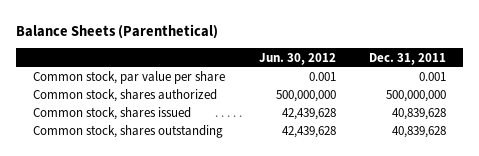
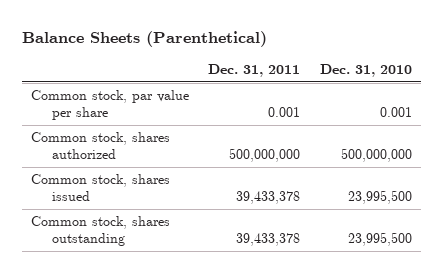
- | Jun. 30, 2012 | Dec. 31, 2011
+ | Dec. 31, 2011 | Dec. 31, 2010
- Common stock, shares issued | 42,439,628 | 40,839,628
- Common stock, shares outstanding | 42,439,628 | 40,839,628
+ Common stock, shares issued | 39,433,378 | 23,995,500
+ Common stock, shares outstanding | 39,433,378 | 23,995,500

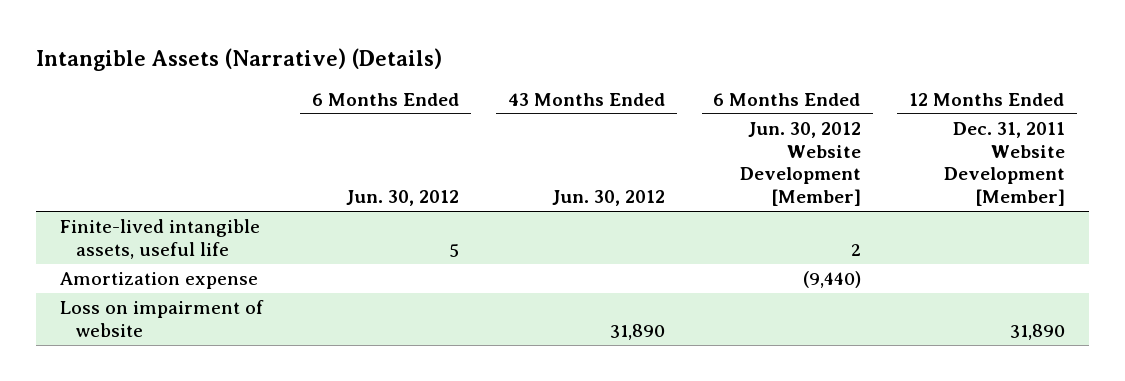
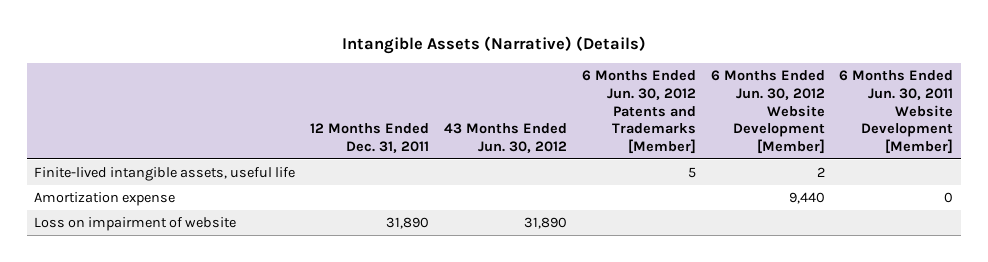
- | 6 Months Ended Jun. 30, 2012 | 43 Months Ended Jun. 30, 2012 | 6 Months Ended Jun. 30, 2012 Website Development [Member] | 12 Months Ended Dec. 31, 2011 Website Development [Member]
+ | 12 Months Ended Dec. 31, 2011 | 43 Months Ended Jun. 30, 2012 | 6 Months Ended Jun. 30, 2012 Patents and Trademarks [Member] | 6 Months Ended Jun. 30, 2012 Website Development [Member] | 6 Months Ended Jun. 30, 2011 Website Development [Member]
- Amortization expense | | | (9,440) |
+ Amortization expense | | | | 9,440 | 0

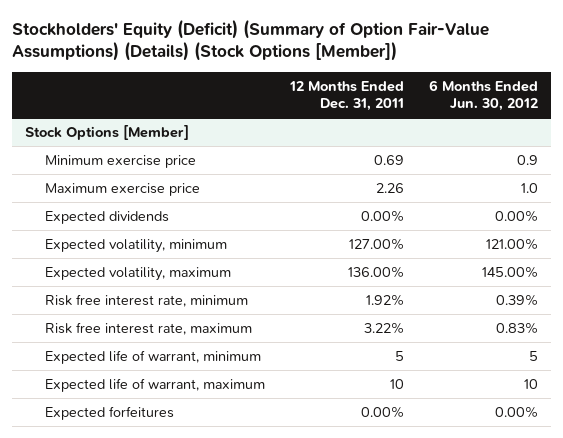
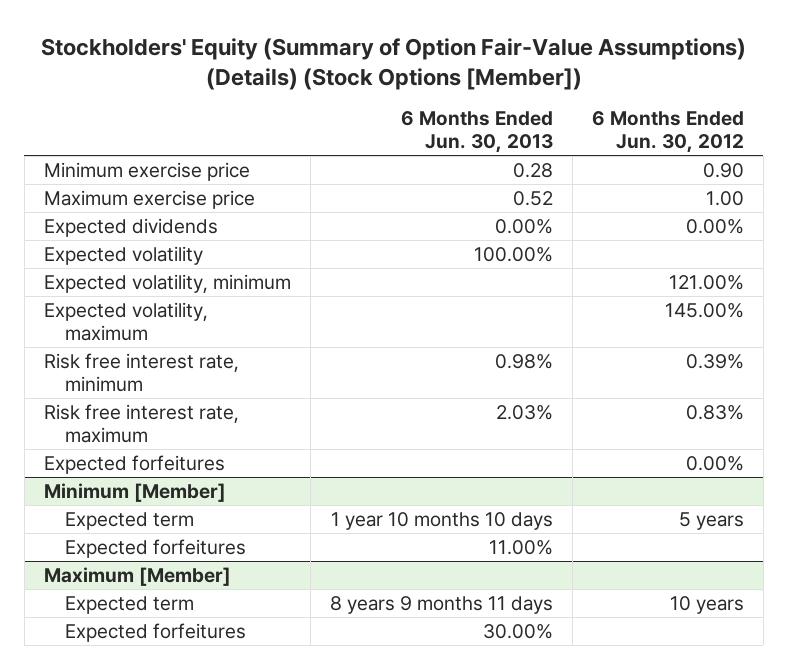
- Stockholders' Equity (Deficit) (Summary of Option Fair-Value Assumptions) (Details) (Stock Options [Member])
+ Stockholders' Equity (Summary of Option Fair-Value Assumptions) (Details) (Stock Options [Member])
- | 12 Months Ended Dec. 31, 2011 | 6 Months Ended Jun. 30, 2012
+ | 6 Months Ended Jun. 30, 2013 | 6 Months Ended Jun. 30, 2012
- Stock Options [Member]
- Minimum exercise price | 0.69 | 0.9
- Maximum exercise price | 2.26 | 1.0
+ Minimum exercise price | 0.28 | 0.90
+ Maximum exercise price | 0.52 | 1.00
+ Expected volatility | 100.00% |
- Expected life of warrant, minimum | 5 | 5
- Expected life of warrant, maximum | 10 | 10
+ Minimum [Member]
+ Expected term | 1 year 10 months 10 days | 5 years
+ Expected forfeitures | 11.00% |
+ Maximum [Member]
+ Expected term | 8 years 9 months 11 days | 10 years
+ Expected forfeitures | 30.00% |

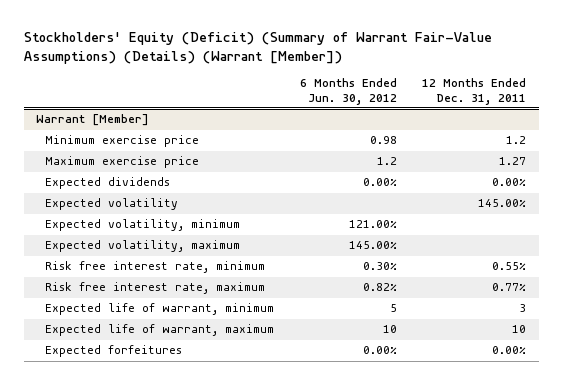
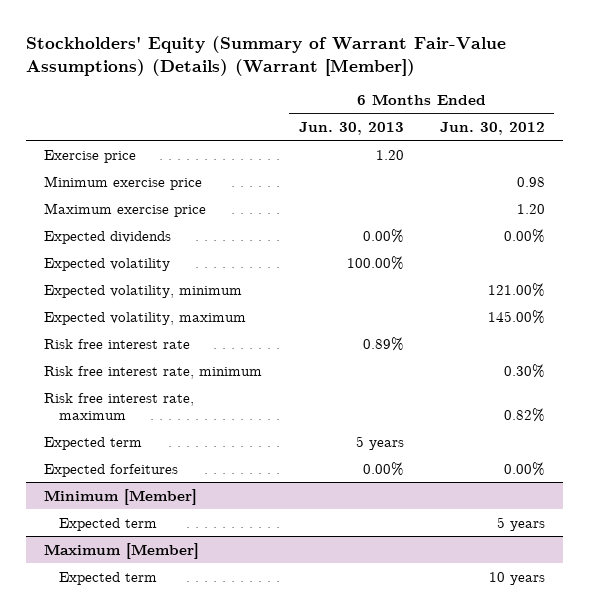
- Stockholders' Equity (Deficit) (Summary of Warrant Fair-Value Assumptions) (Details) (Warrant [Member])
+ Stockholders' Equity (Summary of Warrant Fair-Value Assumptions) (Details) (Warrant [Member])
- | 6 Months Ended Jun. 30, 2012 | 12 Months Ended Dec. 31, 2011
+ | 6 Months Ended Jun. 30, 2013 | 6 Months Ended Jun. 30, 2012
- Warrant [Member]
+ Exercise price | 1.20 |
- Maximum exercise price | 1.2 | 1.27
+ Maximum exercise price | | 1.20
+ Risk free interest rate | 0.89% |
- Expected life of warrant, minimum | 5 | 3
- Expected life of warrant, maximum | 10 | 10
+ Expected term | 5 years |
+ Minimum [Member]
+ Expected term | | 5 years
+ Maximum [Member]
+ Expected term | | 10 years

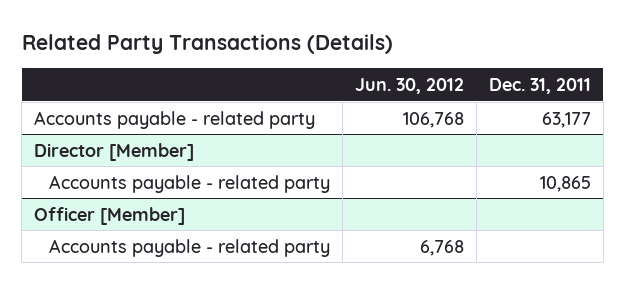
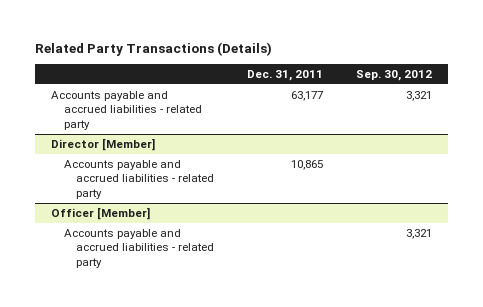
- | Jun. 30, 2012 | Dec. 31, 2011
+ | Dec. 31, 2011 | Sep. 30, 2012
- Accounts payable - related party | 106,768 | 63,177
+ Accounts payable and accrued liabilities - related party | 63,177 | 3,321
@ Director [Member]
- Accounts payable - related party | | 10,865
+ Accounts payable and accrued liabilities - related party | 10,865 |
@ Officer [Member]
- Accounts payable - related party | 6,768 |
+ Accounts payable and accrued liabilities - related party | | 3,321

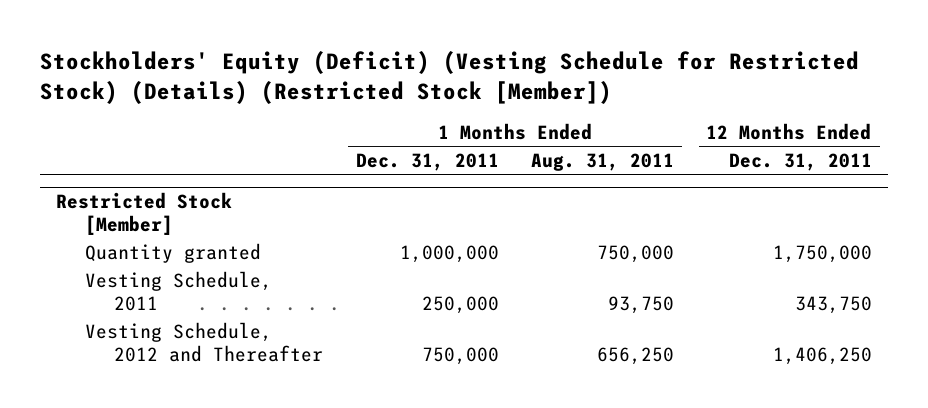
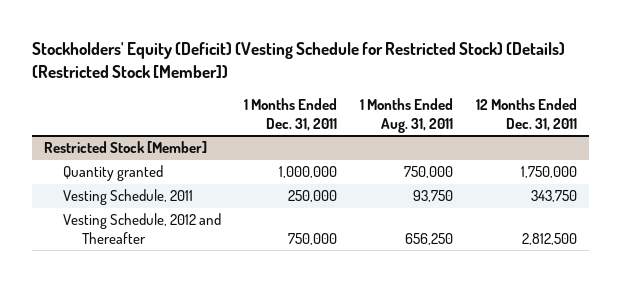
@ Restricted Stock [Member]
- Vesting Schedule, 2012 and Thereafter | 750,000 | 656,250 | 1,406,250
+ Vesting Schedule, 2012 and Thereafter | 750,000 | 656,250 | 2,812,500

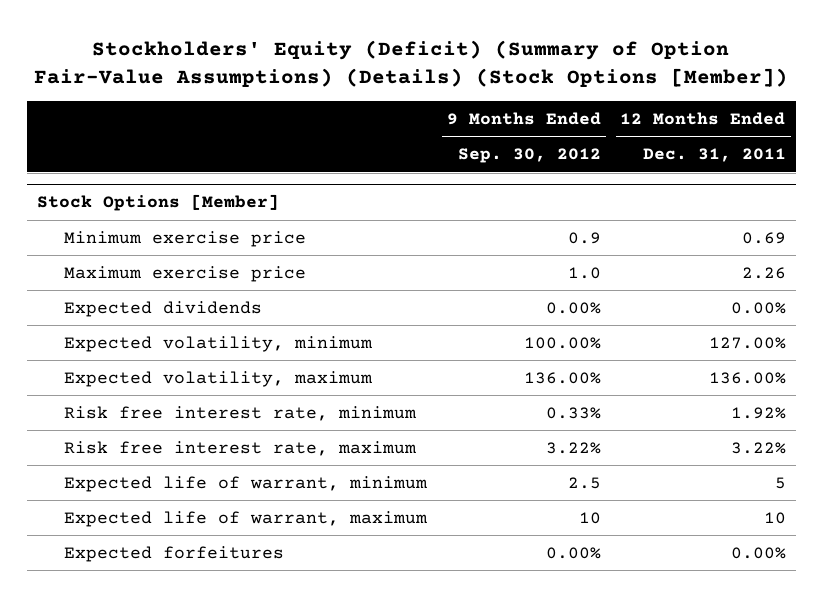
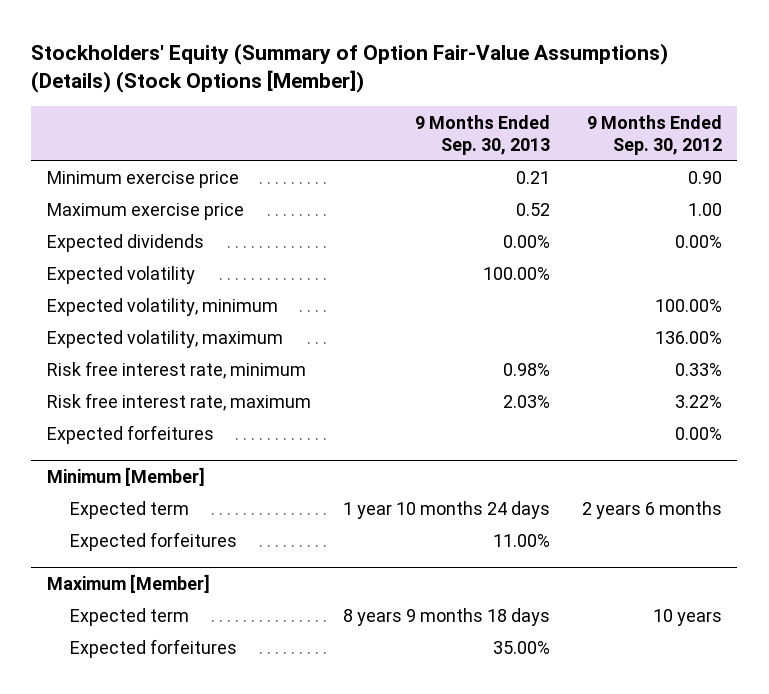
- Stockholders' Equity (Deficit) (Summary of Option Fair-Value Assumptions) (Details) (Stock Options [Member])
+ Stockholders' Equity (Summary of Option Fair-Value Assumptions) (Details) (Stock Options [Member])
- | 9 Months Ended Sep. 30, 2012 | 12 Months Ended Dec. 31, 2011
+ | 9 Months Ended Sep. 30, 2013 | 9 Months Ended Sep. 30, 2012
- Stock Options [Member]
- Minimum exercise price | 0.9 | 0.69
- Maximum exercise price | 1.0 | 2.26
+ Minimum exercise price | 0.21 | 0.90
+ Maximum exercise price | 0.52 | 1.00
+ Expected volatility | 100.00% |
- Expected life of warrant, minimum | 2.5 | 5
- Expected life of warrant, maximum | 10 | 10
+ Minimum [Member]
+ Expected term | 1 year 10 months 24 days | 2 years 6 months
+ Expected forfeitures | 11.00% |
+ Maximum [Member]
+ Expected term | 8 years 9 months 18 days | 10 years
+ Expected forfeitures | 35.00% |

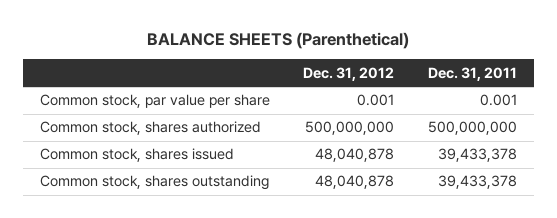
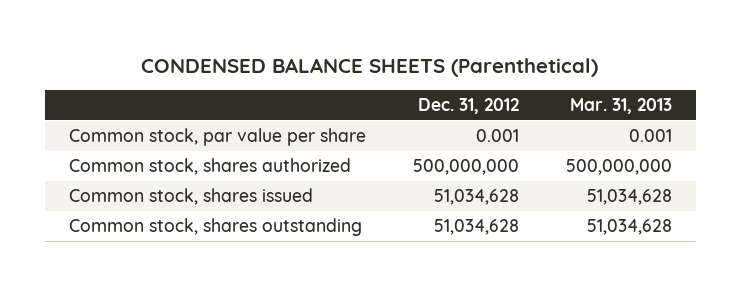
- BALANCE SHEETS (Parenthetical)
+ CONDENSED BALANCE SHEETS (Parenthetical)
- | Dec. 31, 2012 | Dec. 31, 2011
+ | Dec. 31, 2012 | Mar. 31, 2013
- Common stock, shares issued | 48,040,878 | 39,433,378
- Common stock, shares outstanding | 48,040,878 | 39,433,378
+ Common stock, shares issued | 51,034,628 | 51,034,628
+ Common stock, shares outstanding | 51,034,628 | 51,034,628

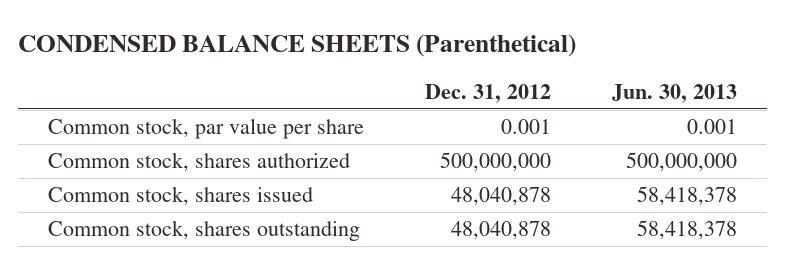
- | Dec. 31, 2012 | Mar. 31, 2013
+ | Dec. 31, 2012 | Jun. 30, 2013
- Common stock, shares issued | 51,034,628 | 51,034,628
- Common stock, shares outstanding | 51,034,628 | 51,034,628
+ Common stock, shares issued | 48,040,878 | 58,418,378
+ Common stock, shares outstanding | 48,040,878 | 58,418,378

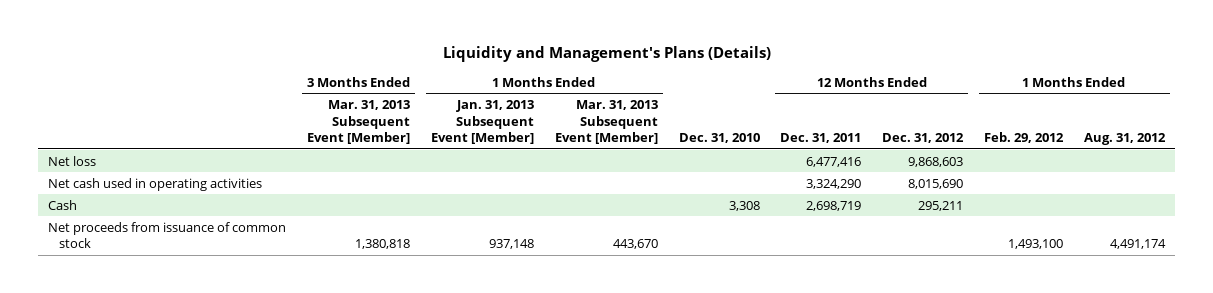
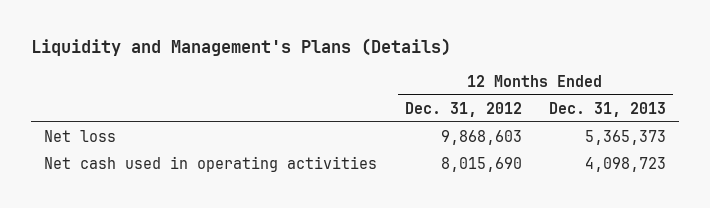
- | 3 Months Ended Mar. 31, 2013 Subsequent Event [Member] | 1 Months Ended Jan. 31, 2013 Subsequent Event [Member] | 1 Months Ended Mar. 31, 2013 Subsequent Event [Member] | Dec. 31, 2010 | 12 Months Ended Dec. 31, 2011 | 12 Months Ended Dec. 31, 2012 | 1 Months Ended Feb. 29, 2012 | 1 Months Ended Aug. 31, 2012
+ | 12 Months Ended Dec. 31, 2012 | 12 Months Ended Dec. 31, 2013
- Cash | | | | 3,308 | 2,698,719 | 295,211 | |
- Net proceeds from issuance of common stock | 1,380,818 | 937,148 | 443,670 | | | | 1,493,100 | 4,491,174

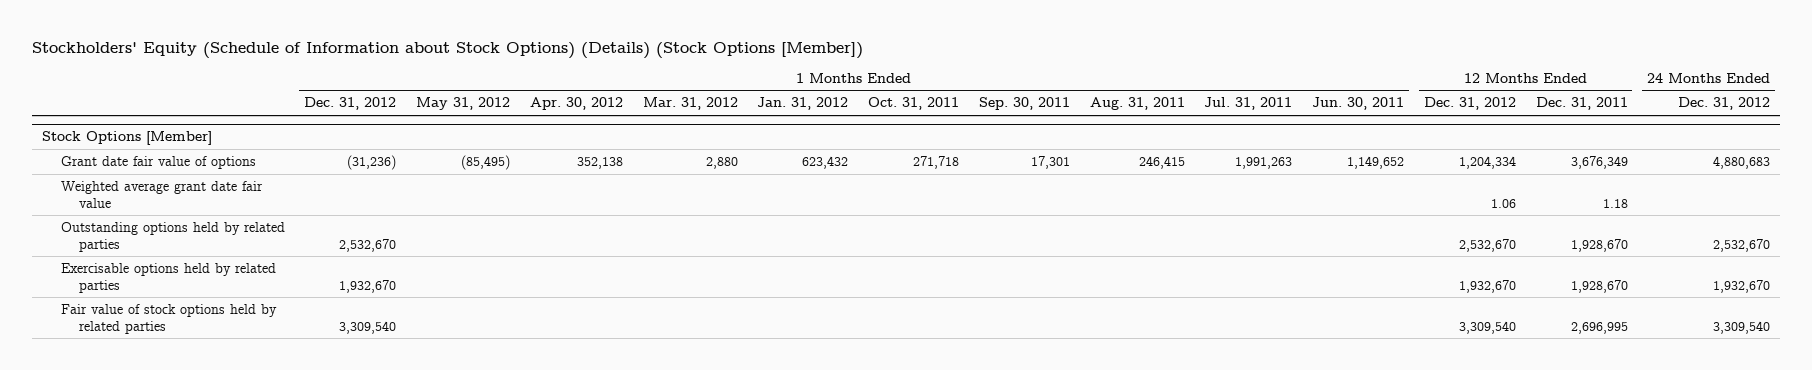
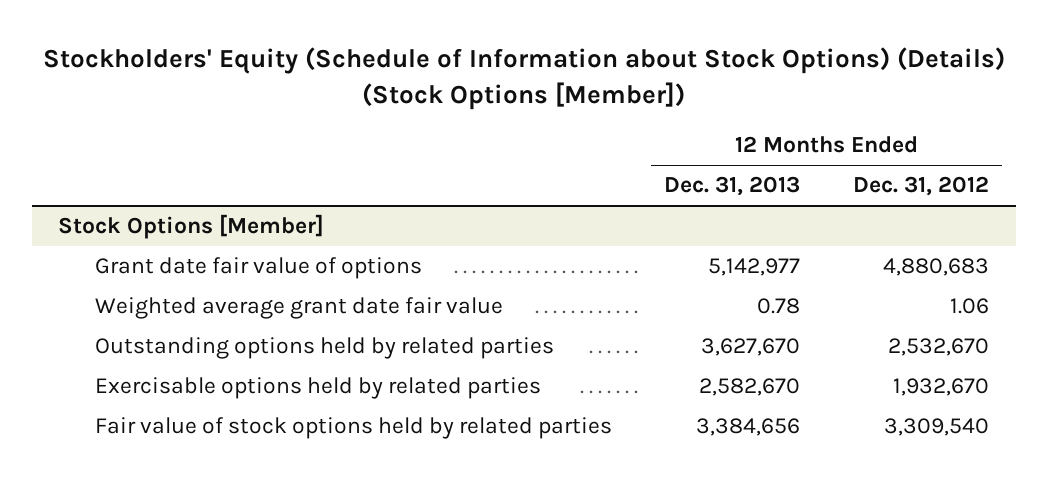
- | 1 Months Ended Dec. 31, 2012 | 1 Months Ended May 31, 2012 | 1 Months Ended Apr. 30, 2012 | 1 Months Ended Mar. 31, 2012 | 1 Months Ended Jan. 31, 2012 | 1 Months Ended Oct. 31, 2011 | 1 Months Ended Sep. 30, 2011 | 1 Months Ended Aug. 31, 2011 | 1 Months Ended Jul. 31, 2011 | 1 Months Ended Jun. 30, 2011 | 12 Months Ended Dec. 31, 2012 | 12 Months Ended Dec. 31, 2011 | 24 Months Ended Dec. 31, 2012
+ | 12 Months Ended Dec. 31, 2013 | 12 Months Ended Dec. 31, 2012
@ Stock Options [Member]
- Grant date fair value of options | (31,236) | (85,495) | 352,138 | 2,880 | 623,432 | 271,718 | 17,301 | 246,415 | 1,991,263 | 1,149,652 | 1,204,334 | 3,676,349 | 4,880,683
+ Grant date fair value of options | 5,142,977 | 4,880,683

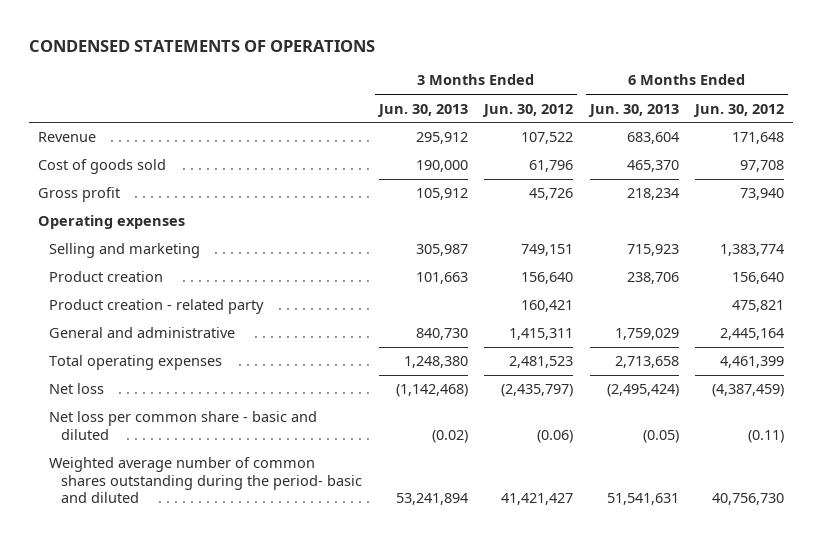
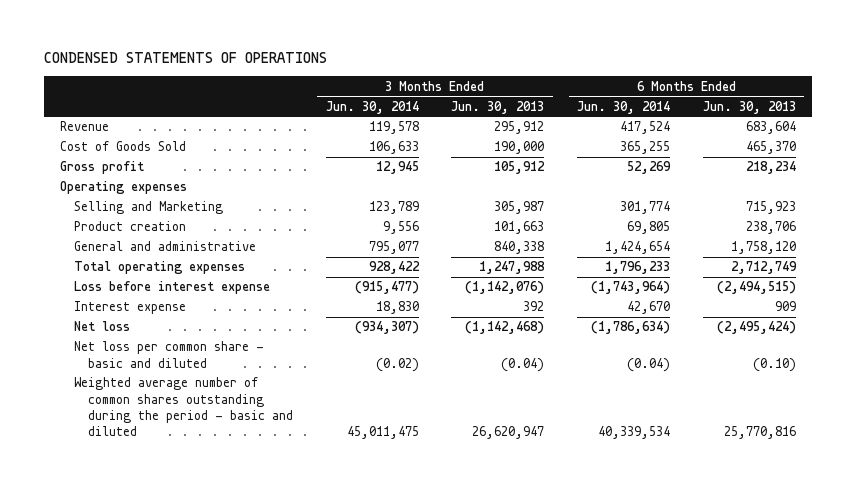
- | 3 Months Ended Jun. 30, 2013 | 3 Months Ended Jun. 30, 2012 | 6 Months Ended Jun. 30, 2013 | 6 Months Ended Jun. 30, 2012
+ | 3 Months Ended Jun. 30, 2014 | 3 Months Ended Jun. 30, 2013 | 6 Months Ended Jun. 30, 2014 | 6 Months Ended Jun. 30, 2013
- Cost of goods sold | 190,000 | 61,796 | 465,370 | 97,708
+ Cost of Goods Sold | 106,633 | 190,000 | 365,255 | 465,370
- Selling and marketing | 305,987 | 749,151 | 715,923 | 1,383,774
+ Selling and Marketing | 123,789 | 305,987 | 301,774 | 715,923
- Product creation - related party | | 160,421 | | 475,821
- General and administrative | 840,730 | 1,415,311 | 1,759,029 | 2,445,164
- Total operating expenses | 1,248,380 | 2,481,523 | 2,713,658 | 4,461,399
+ General and administrative | 795,077 | 840,338 | 1,424,654 | 1,758,120
+ Total operating expenses | 928,422 | 1,247,988 | 1,796,233 | 2,712,749
+ Loss before interest expense | (915,477) | (1,142,076) | (1,743,964) | (2,494,515)
+ Interest expense | 18,830 | 392 | 42,670 | 909
- Net loss per common share - basic and diluted | (0.02) | (0.06) | (0.05) | (0.11)
- Weighted average number of common shares outstanding during the period- basic and diluted | 53,241,894 | 41,421,427 | 51,541,631 | 40,756,730
+ Net loss per common share - basic and diluted | (0.02) | (0.04) | (0.04) | (0.10)
+ Weighted average number of common shares outstanding during the period - basic and diluted | 45,011,475 | 26,620,947 | 40,339,534 | 25,770,816

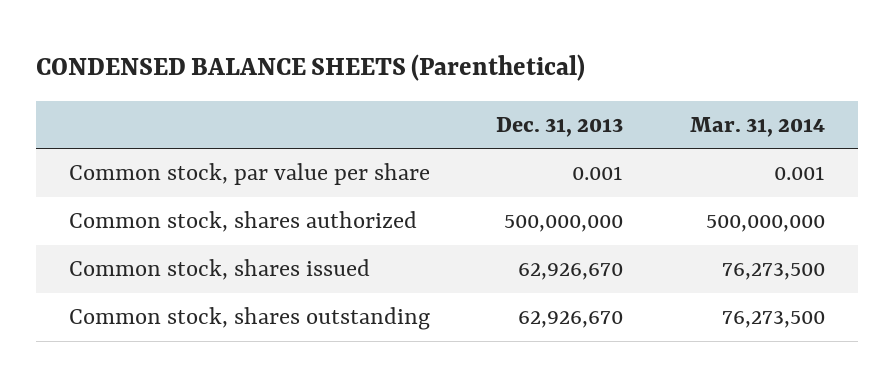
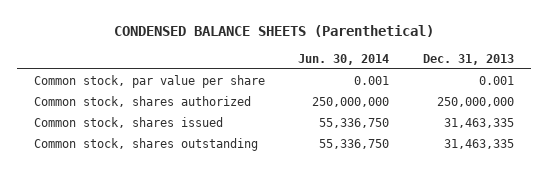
- | Dec. 31, 2013 | Mar. 31, 2014
+ | Jun. 30, 2014 | Dec. 31, 2013
- Common stock, shares authorized | 500,000,000 | 500,000,000
- Common stock, shares issued | 62,926,670 | 76,273,500
- Common stock, shares outstanding | 62,926,670 | 76,273,500
+ Common stock, shares authorized | 250,000,000 | 250,000,000
+ Common stock, shares issued | 55,336,750 | 31,463,335
+ Common stock, shares outstanding | 55,336,750 | 31,463,335

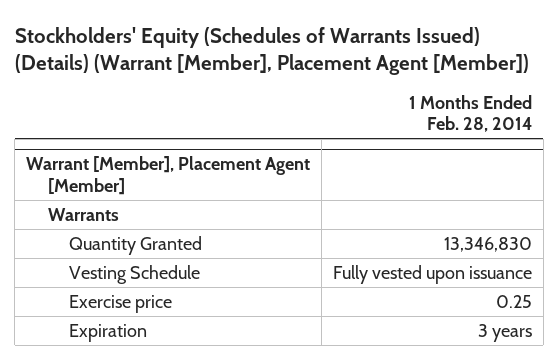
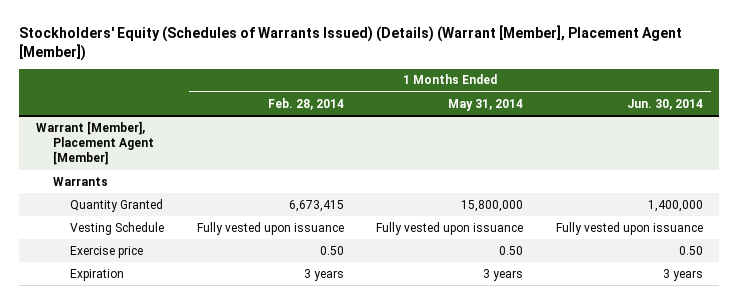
- | 1 Months Ended Feb. 28, 2014
+ | 1 Months Ended Feb. 28, 2014 | 1 Months Ended May 31, 2014 | 1 Months Ended Jun. 30, 2014
@ Warrant [Member], Placement Agent [Member]
- Quantity Granted | 13,346,830
+ Quantity Granted | 6,673,415 | 15,800,000 | 1,400,000
- Exercise price | 0.25
+ Exercise price | 0.50 | 0.50 | 0.50

